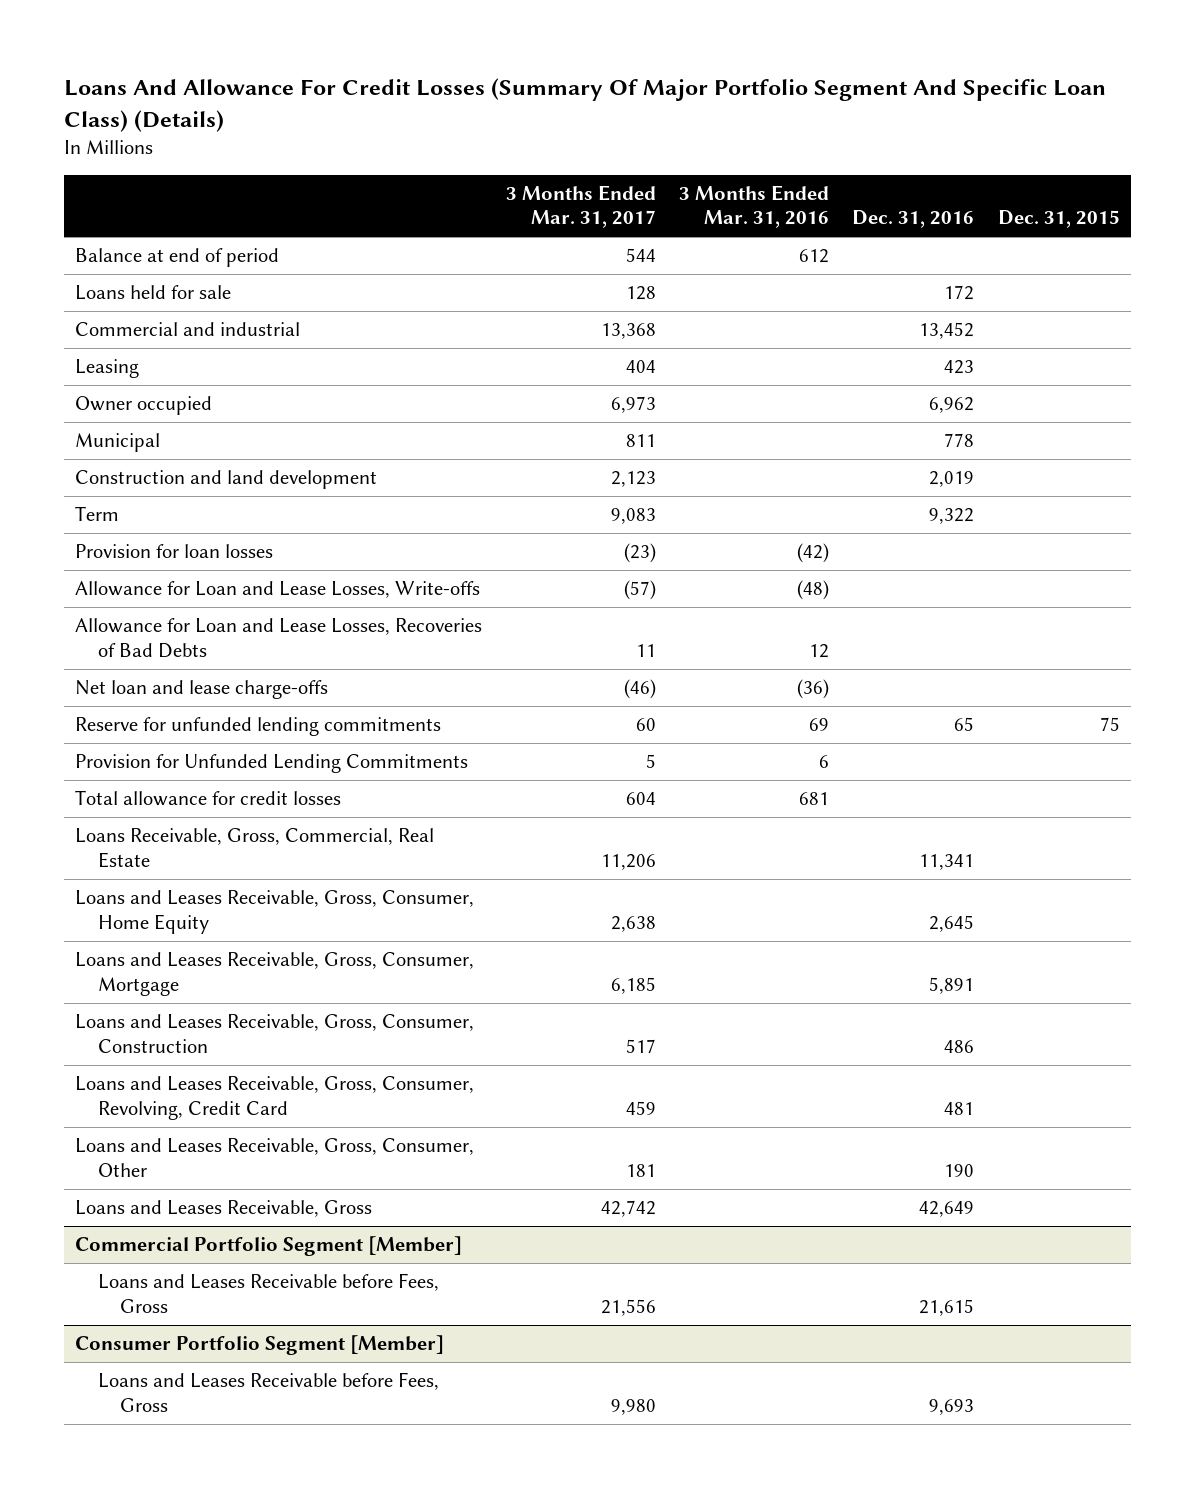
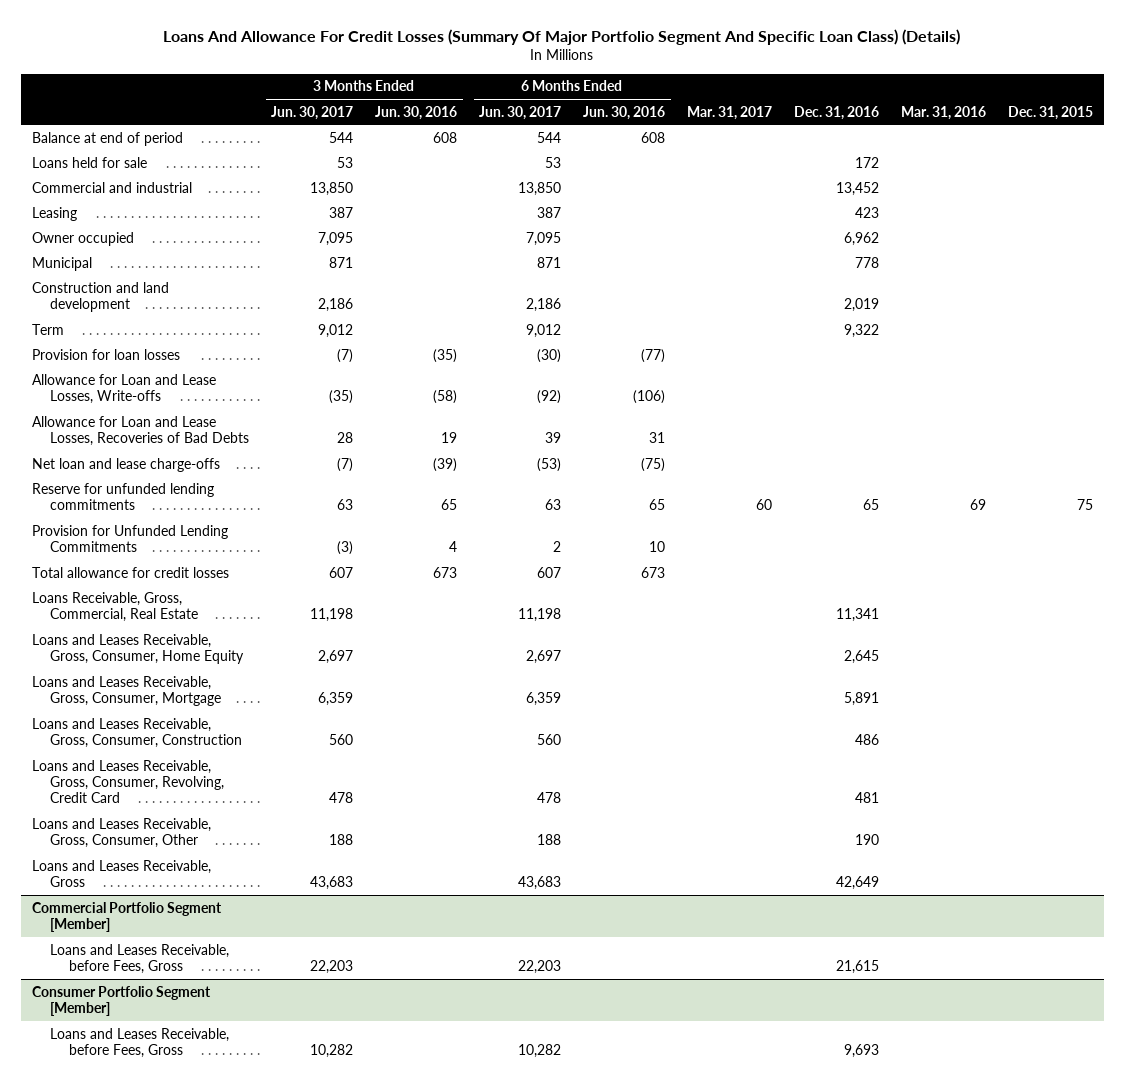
- | 3 Months Ended Mar. 31, 2017 | 3 Months Ended Mar. 31, 2016 | Dec. 31, 2016 | Dec. 31, 2015
+ | 3 Months Ended Jun. 30, 2017 | 3 Months Ended Jun. 30, 2016 | 6 Months Ended Jun. 30, 2017 | 6 Months Ended Jun. 30, 2016 | Mar. 31, 2017 | Dec. 31, 2016 | Mar. 31, 2016 | Dec. 31, 2015
@ Commercial Portfolio Segment [Member]
- Loans and Leases Receivable before Fees, Gross | 21,556 | | 21,615 |
+ Loans and Leases Receivable, before Fees, Gross | 22,203 | | 22,203 | | | 21,615 | |
@ Consumer Portfolio Segment [Member]
- Loans and Leases Receivable before Fees, Gross | 9,980 | | 9,693 |
+ Loans and Leases Receivable, before Fees, Gross | 10,282 | | 10,282 | | | 9,693 | |

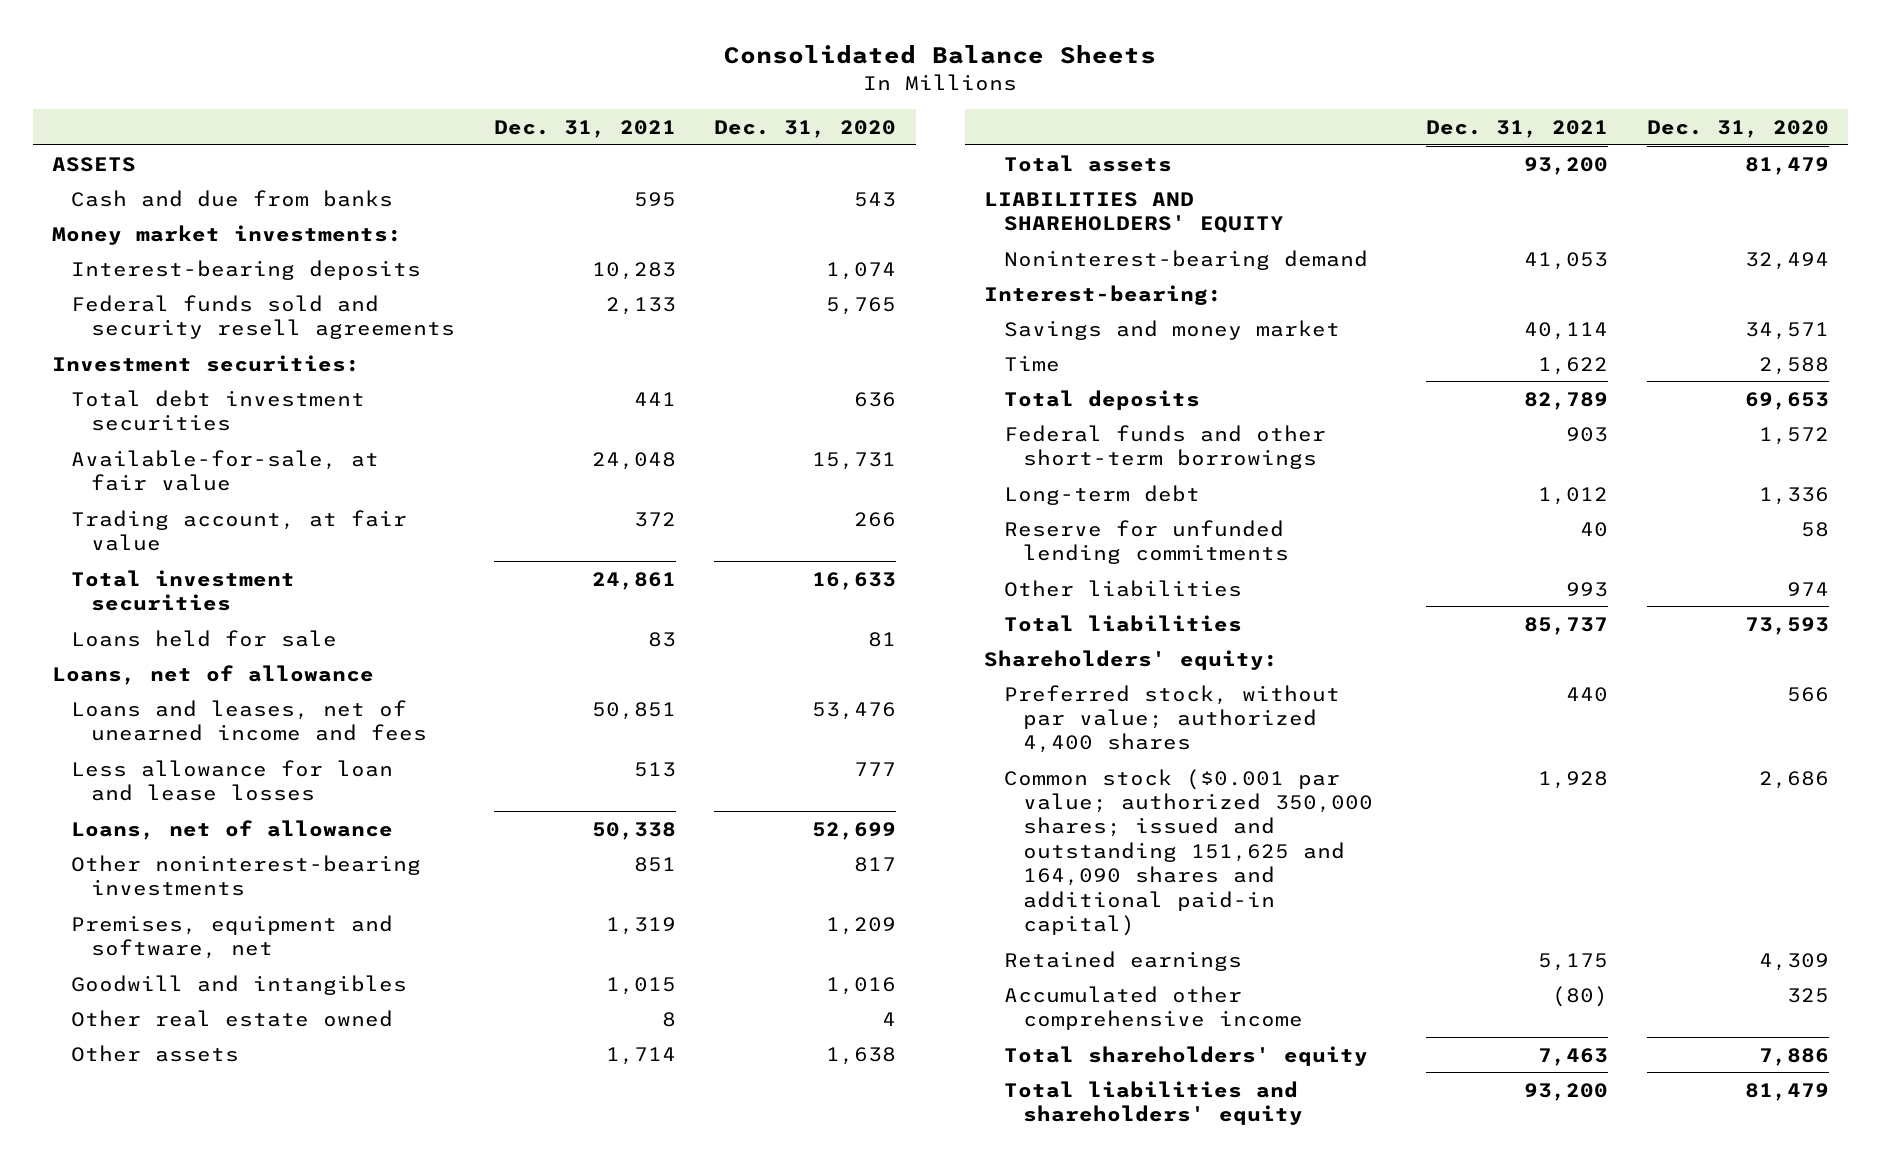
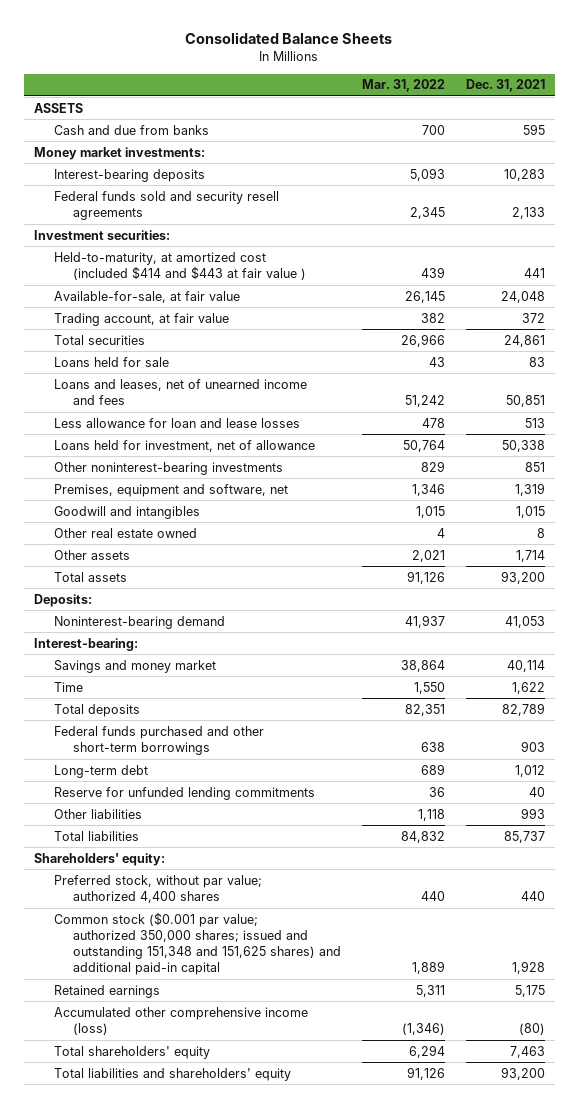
- | Dec. 31, 2021 | Dec. 31, 2020
+ | Mar. 31, 2022 | Dec. 31, 2021
- Total debt investment securities | 441 | 636
+ Held-to-maturity, at amortized cost (included $414 and $443 at fair value ) | 439 | 441
- Total investment securities | 24,861 | 16,633
+ Total securities | 26,966 | 24,861
- Loans, net of allowance
- Loans, net of allowance | 50,338 | 52,699
+ Loans held for investment, net of allowance | 50,764 | 50,338
- LIABILITIES AND SHAREHOLDERS' EQUITY
+ Deposits:
- Federal funds and other short-term borrowings | 903 | 1,572
+ Federal funds purchased and other short-term borrowings | 638 | 903
- Common stock ($0.001 par value; authorized 350,000 shares; issued and outstanding 151,625 and 164,090 shares and additional paid-in capital) | 1,928 | 2,686
+ Common stock ($0.001 par value; authorized 350,000 shares; issued and outstanding 151,348 and 151,625 shares) and additional paid-in capital | 1,889 | 1,928
- Accumulated other comprehensive income | (80) | 325
+ Accumulated other comprehensive income (loss) | (1,346) | (80)

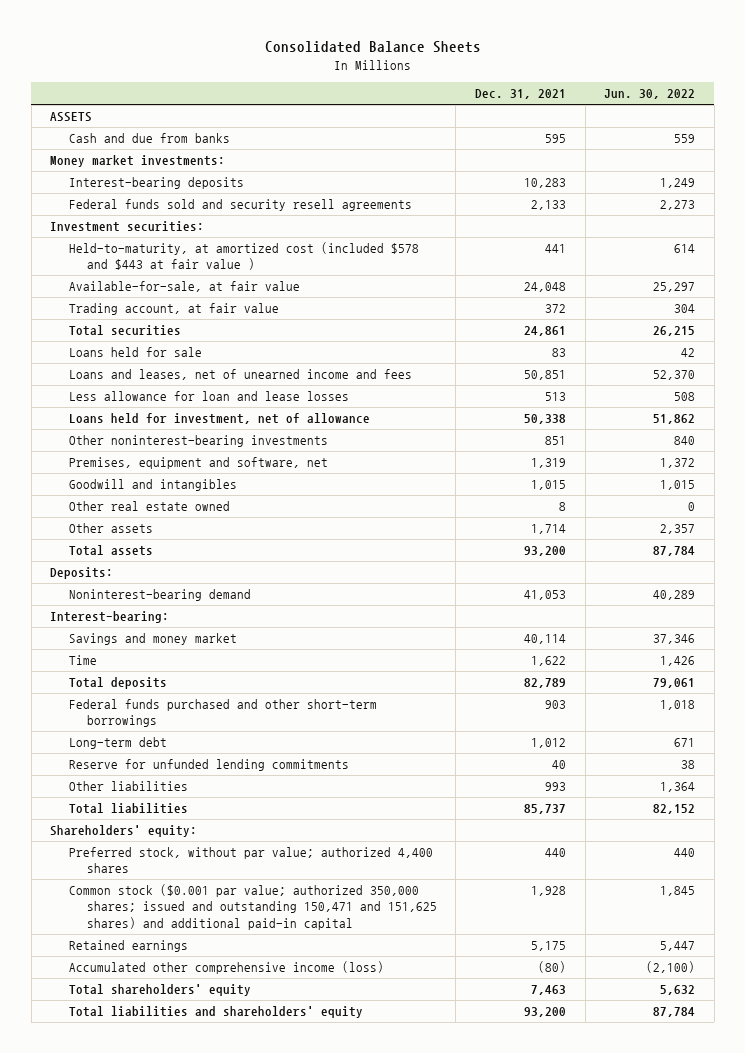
- | Mar. 31, 2022 | Dec. 31, 2021
+ | Dec. 31, 2021 | Jun. 30, 2022
- Held-to-maturity, at amortized cost (included $414 and $443 at fair value ) | 439 | 441
+ Held-to-maturity, at amortized cost (included $578 and $443 at fair value ) | 441 | 614
- Common stock ($0.001 par value; authorized 350,000 shares; issued and outstanding 151,348 and 151,625 shares) and additional paid-in capital | 1,889 | 1,928
+ Common stock ($0.001 par value; authorized 350,000 shares; issued and outstanding 150,471 and 151,625 shares) and additional paid-in capital | 1,928 | 1,845

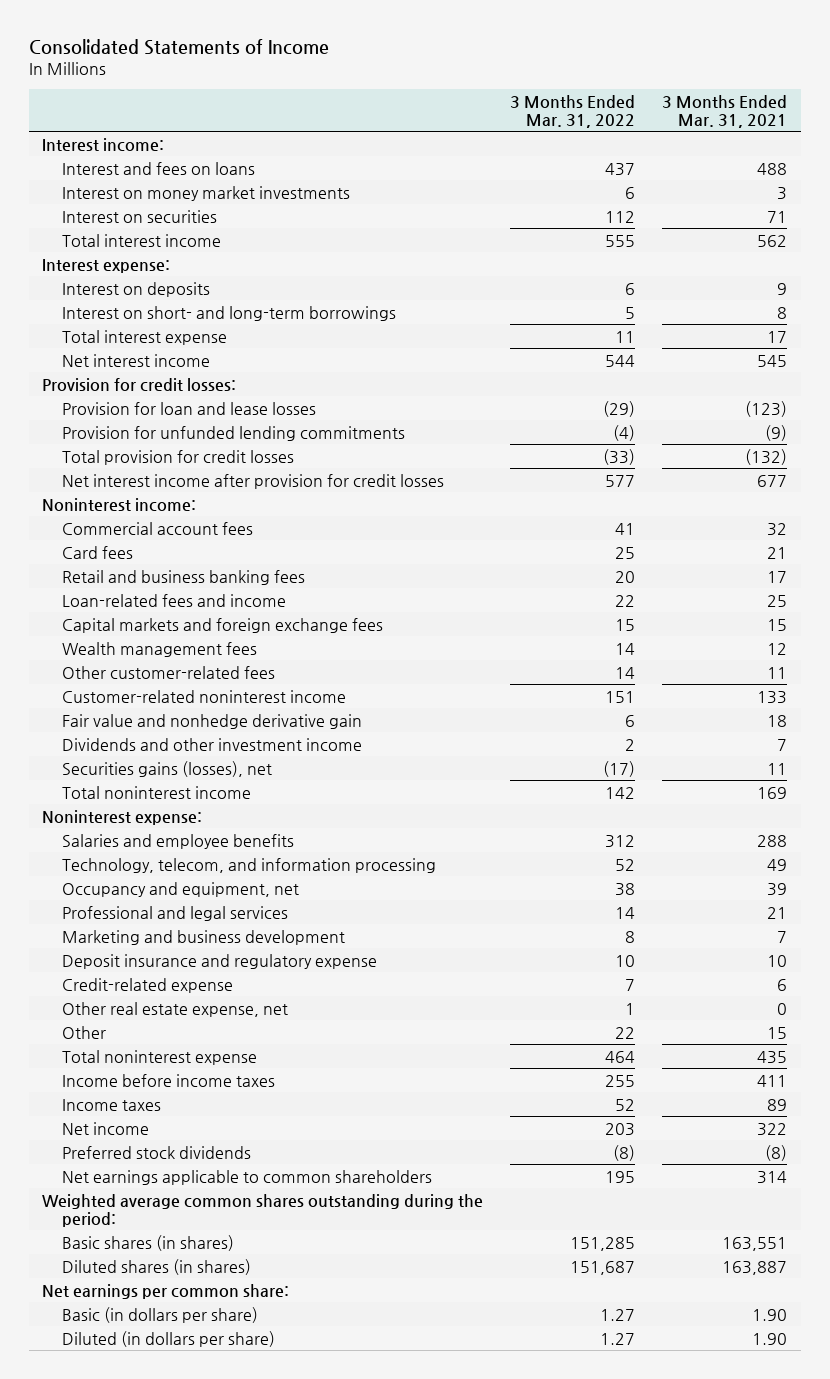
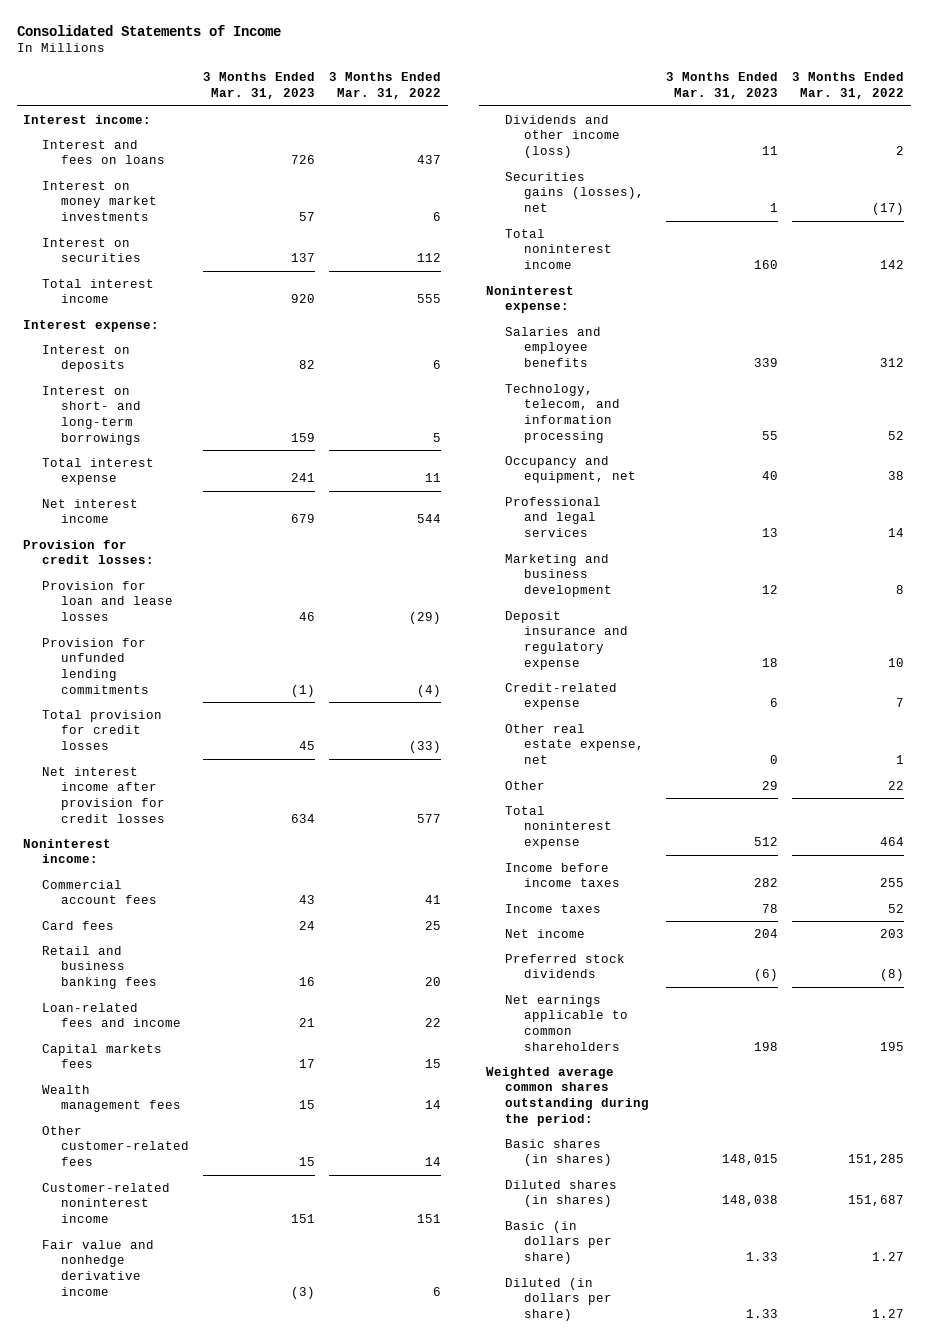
- | 3 Months Ended Mar. 31, 2022 | 3 Months Ended Mar. 31, 2021
+ | 3 Months Ended Mar. 31, 2023 | 3 Months Ended Mar. 31, 2022
- Capital markets and foreign exchange fees | 15 | 15
+ Capital markets fees | 17 | 15
- Fair value and nonhedge derivative gain | 6 | 18
- Dividends and other investment income | 2 | 7
+ Fair value and nonhedge derivative income | (3) | 6
+ Dividends and other income (loss) | 11 | 2
- Net earnings per common share:

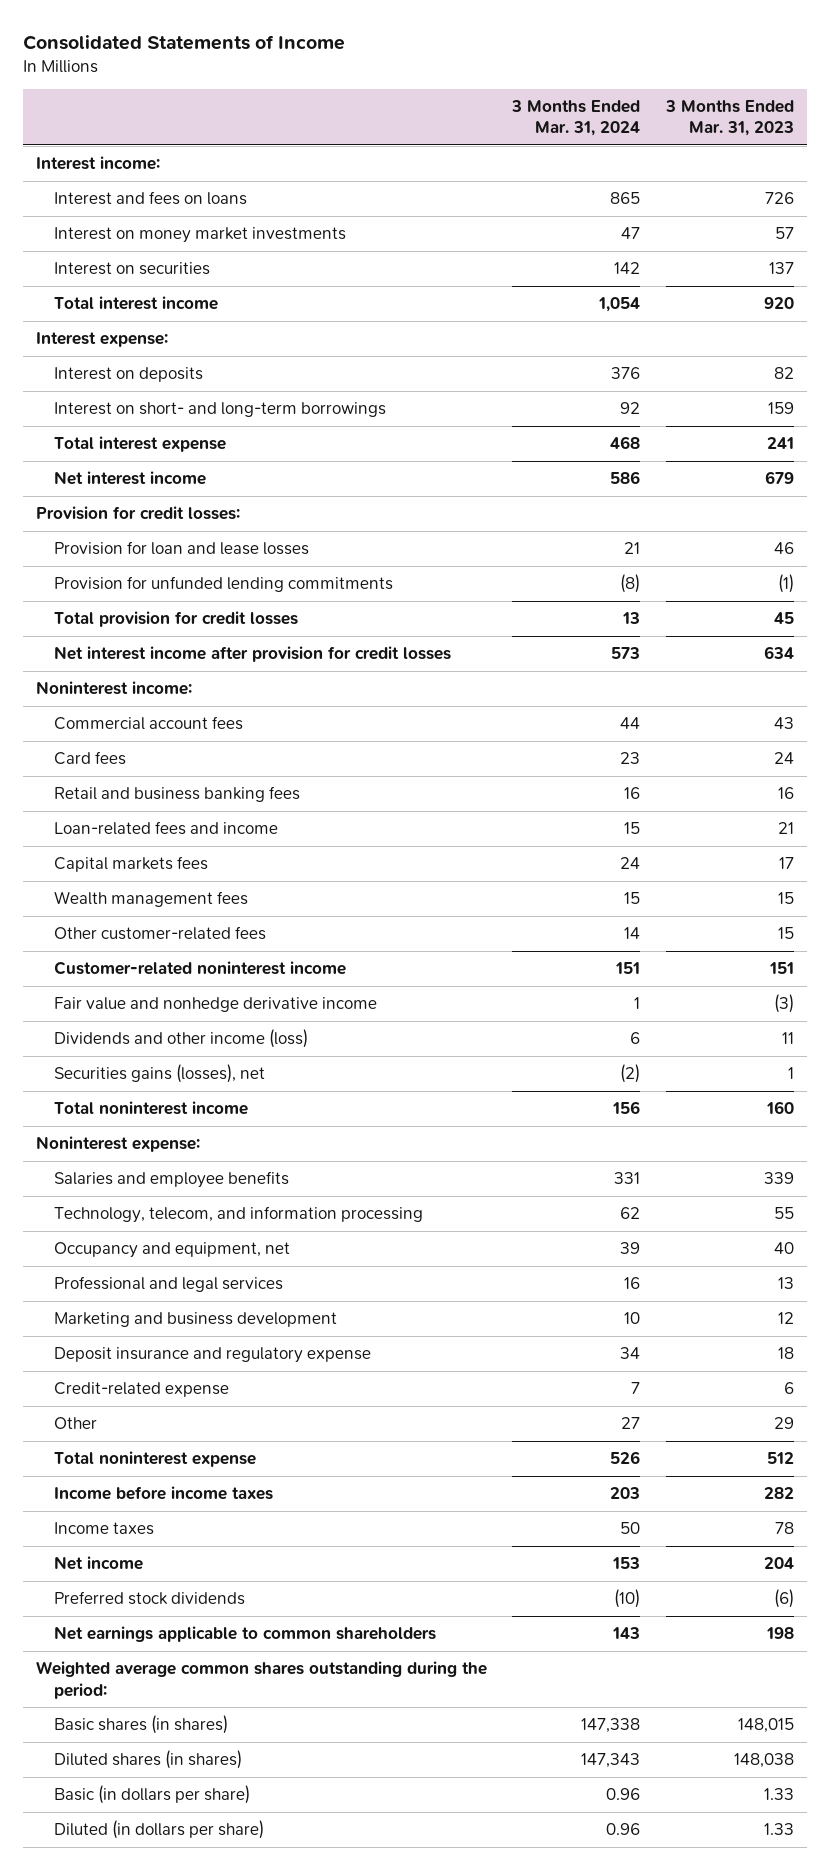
- | 3 Months Ended Mar. 31, 2023 | 3 Months Ended Mar. 31, 2022
+ | 3 Months Ended Mar. 31, 2024 | 3 Months Ended Mar. 31, 2023
- Other real estate expense, net | 0 | 1

